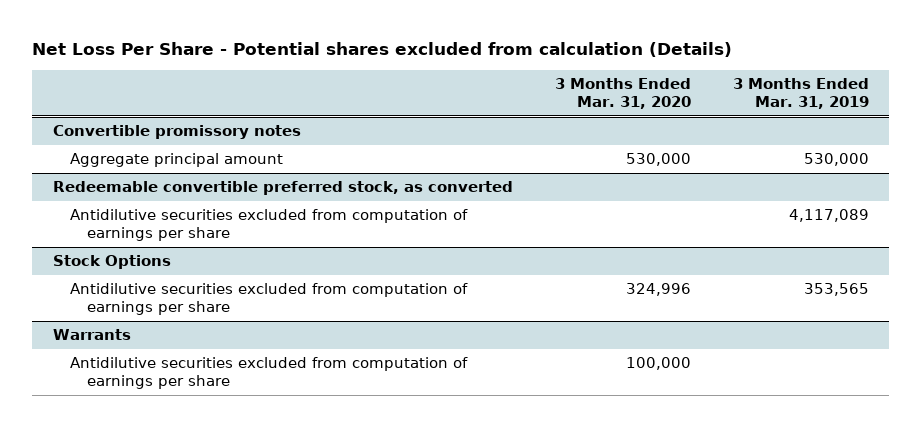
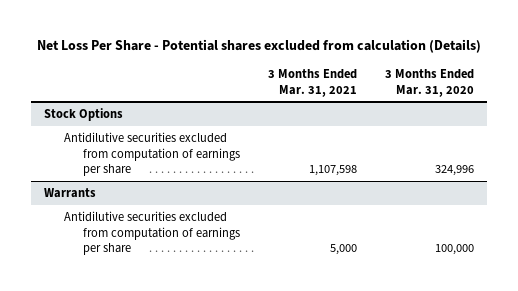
- | 3 Months Ended Mar. 31, 2020 | 3 Months Ended Mar. 31, 2019
+ | 3 Months Ended Mar. 31, 2021 | 3 Months Ended Mar. 31, 2020
- Convertible promissory notes
- Aggregate principal amount | 530,000 | 530,000
- Redeemable convertible preferred stock, as converted
- Antidilutive securities excluded from computation of earnings per share | | 4,117,089

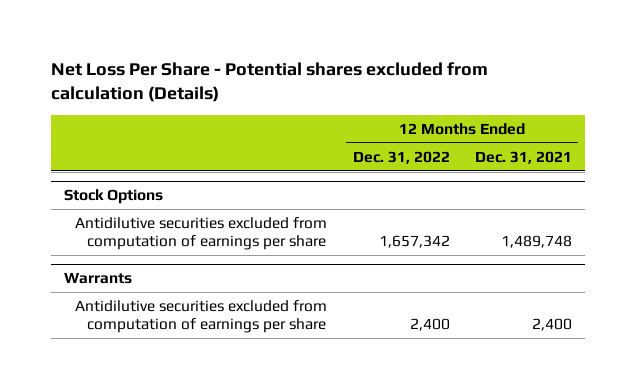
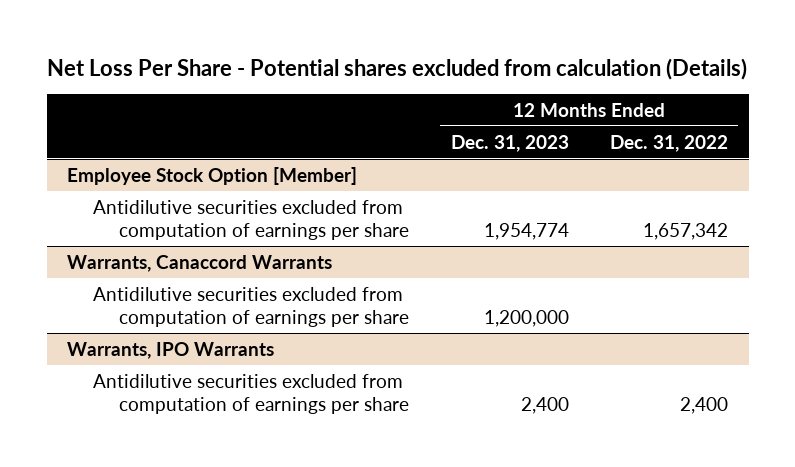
- | 12 Months Ended Dec. 31, 2022 | 12 Months Ended Dec. 31, 2021
+ | 12 Months Ended Dec. 31, 2023 | 12 Months Ended Dec. 31, 2022
- Stock Options
+ Employee Stock Option [Member]
- Warrants
+ Warrants, Canaccord Warrants
+ Antidilutive securities excluded from computation of earnings per share | 1,200,000 |
+ Warrants, IPO Warrants

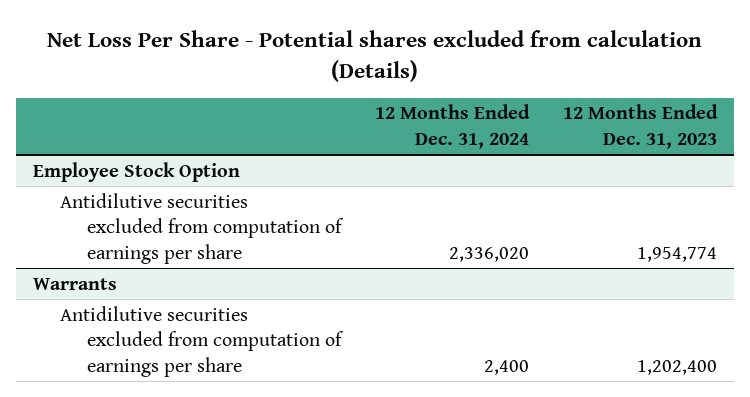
- | 12 Months Ended Dec. 31, 2023 | 12 Months Ended Dec. 31, 2022
+ | 12 Months Ended Dec. 31, 2024 | 12 Months Ended Dec. 31, 2023
- Employee Stock Option [Member]
+ Employee Stock Option
- Warrants, Canaccord Warrants
- Antidilutive securities excluded from computation of earnings per share | 1,200,000 |
- Warrants, IPO Warrants
- Antidilutive securities excluded from computation of earnings per share | 2,400 | 2,400
+ Warrants
+ Antidilutive securities excluded from computation of earnings per share | 2,400 | 1,202,400

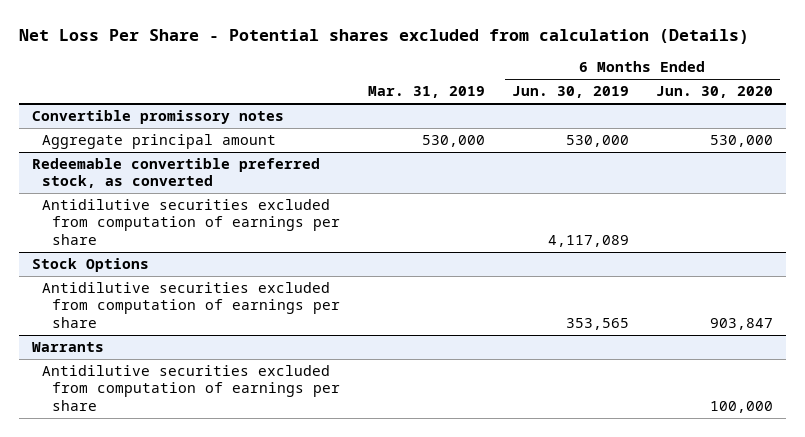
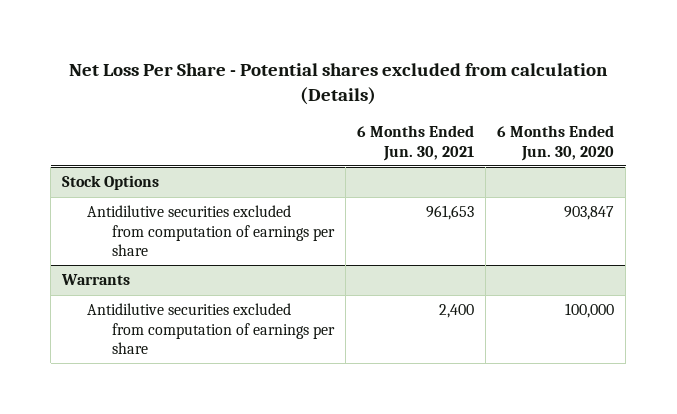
- | Mar. 31, 2019 | 6 Months Ended Jun. 30, 2019 | 6 Months Ended Jun. 30, 2020
+ | 6 Months Ended Jun. 30, 2021 | 6 Months Ended Jun. 30, 2020
- Convertible promissory notes
- Aggregate principal amount | 530,000 | 530,000 | 530,000
- Redeemable convertible preferred stock, as converted
- Antidilutive securities excluded from computation of earnings per share | | 4,117,089 |

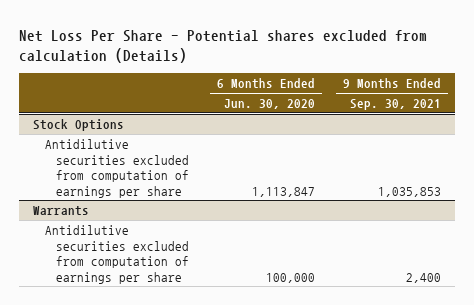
- | 6 Months Ended Jun. 30, 2021 | 6 Months Ended Jun. 30, 2020
+ | 6 Months Ended Jun. 30, 2020 | 9 Months Ended Sep. 30, 2021
@ Stock Options
- Antidilutive securities excluded from computation of earnings per share | 961,653 | 903,847
+ Antidilutive securities excluded from computation of earnings per share | 1,113,847 | 1,035,853

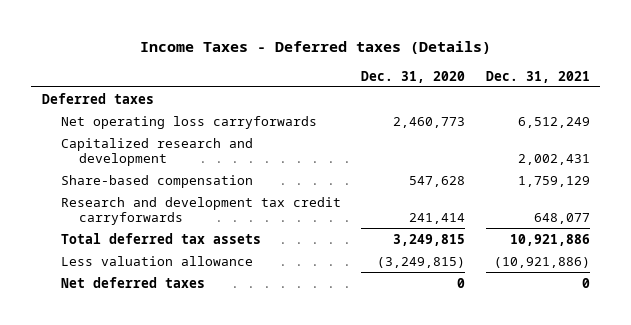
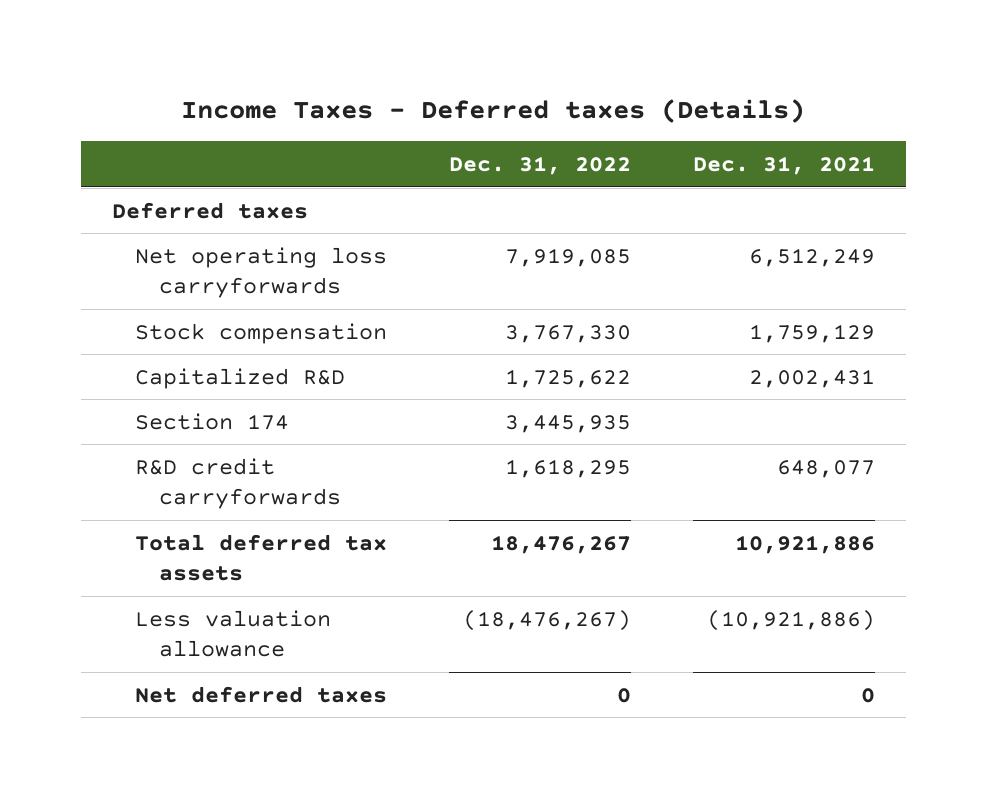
- | Dec. 31, 2020 | Dec. 31, 2021
+ | Dec. 31, 2022 | Dec. 31, 2021
- Capitalized research and development | | 2,002,431
- Share-based compensation | 547,628 | 1,759,129
- Research and development tax credit carryforwards | 241,414 | 648,077
+ Stock compensation | 3,767,330 | 1,759,129
+ Capitalized R&D | 1,725,622 | 2,002,431
+ Section 174 | 3,445,935 |
+ R&D credit carryforwards | 1,618,295 | 648,077

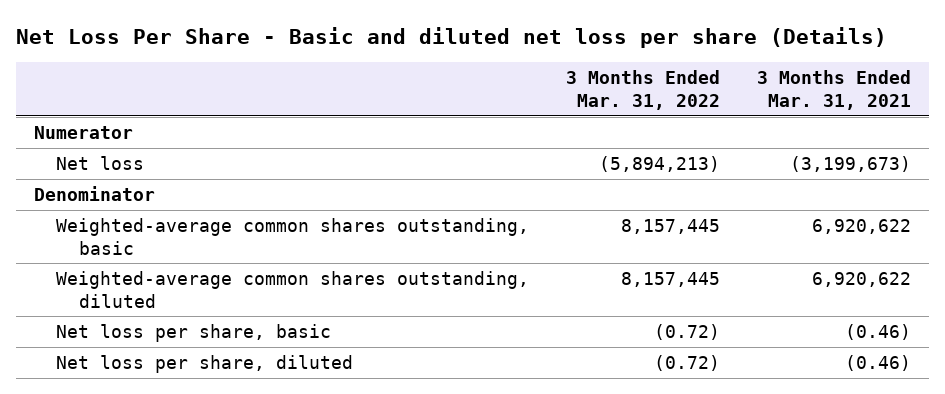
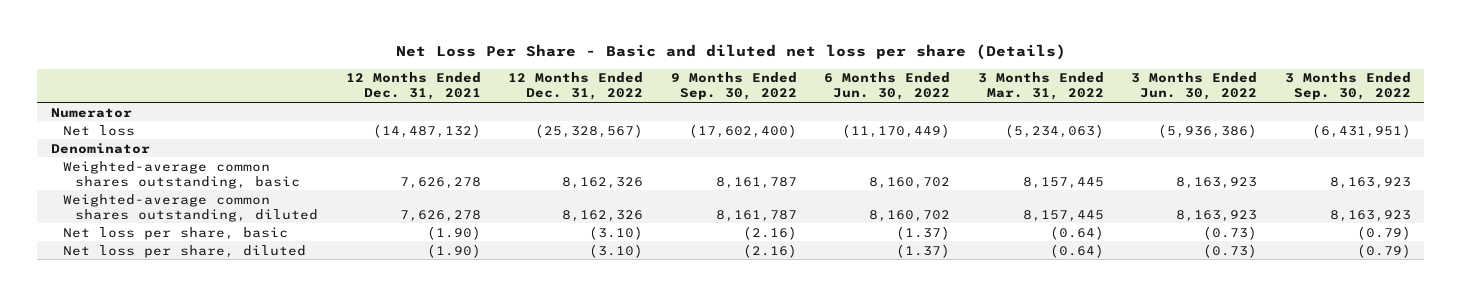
- | 3 Months Ended Mar. 31, 2022 | 3 Months Ended Mar. 31, 2021
+ | 12 Months Ended Dec. 31, 2021 | 12 Months Ended Dec. 31, 2022 | 9 Months Ended Sep. 30, 2022 | 6 Months Ended Jun. 30, 2022 | 3 Months Ended Mar. 31, 2022 | 3 Months Ended Jun. 30, 2022 | 3 Months Ended Sep. 30, 2022
- Net loss | (5,894,213) | (3,199,673)
+ Net loss | (14,487,132) | (25,328,567) | (17,602,400) | (11,170,449) | (5,234,063) | (5,936,386) | (6,431,951)
- Net loss per share, basic | (0.72) | (0.46)
- Net loss per share, diluted | (0.72) | (0.46)
+ Net loss per share, basic | (1.90) | (3.10) | (2.16) | (1.37) | (0.64) | (0.73) | (0.79)
+ Net loss per share, diluted | (1.90) | (3.10) | (2.16) | (1.37) | (0.64) | (0.73) | (0.79)

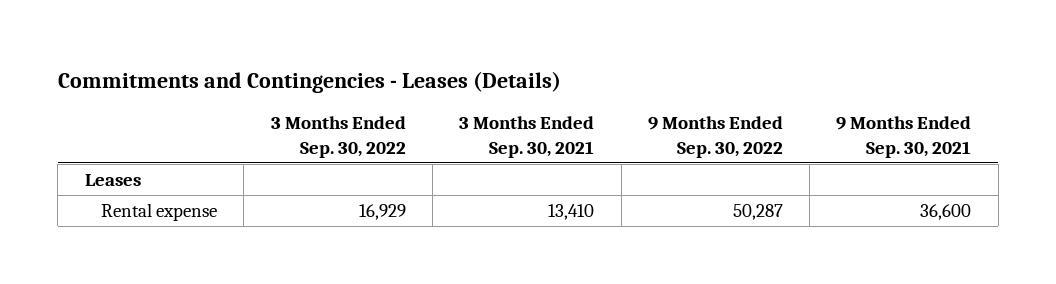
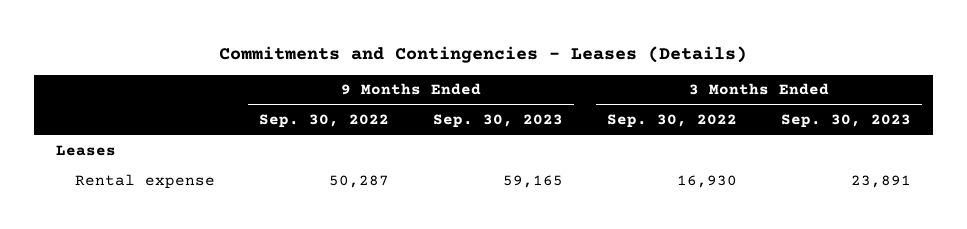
- | 3 Months Ended Sep. 30, 2022 | 3 Months Ended Sep. 30, 2021 | 9 Months Ended Sep. 30, 2022 | 9 Months Ended Sep. 30, 2021
+ | 9 Months Ended Sep. 30, 2022 | 9 Months Ended Sep. 30, 2023 | 3 Months Ended Sep. 30, 2022 | 3 Months Ended Sep. 30, 2023
- Rental expense | 16,929 | 13,410 | 50,287 | 36,600
+ Rental expense | 50,287 | 59,165 | 16,930 | 23,891

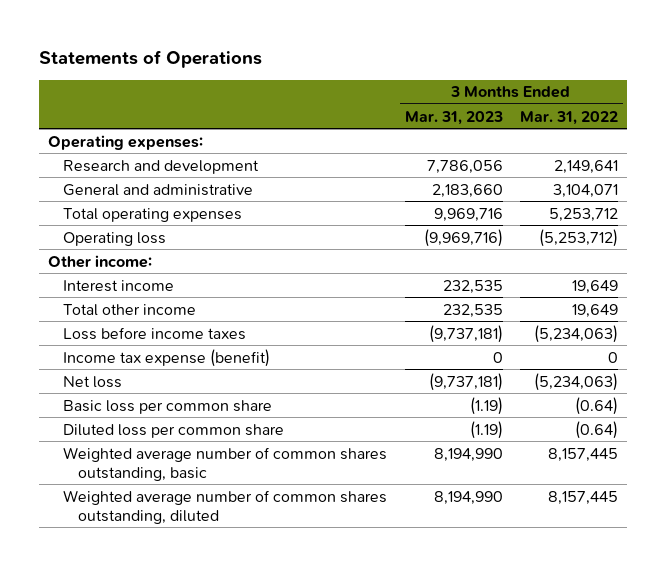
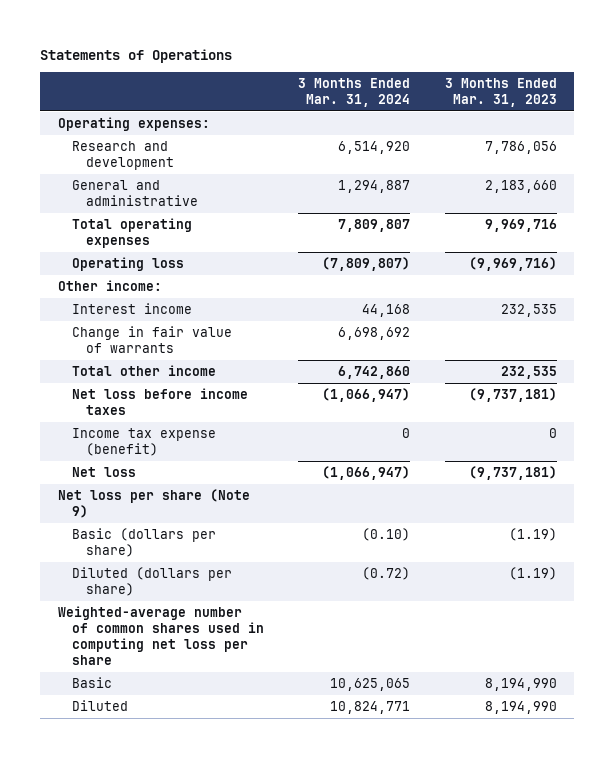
- | 3 Months Ended Mar. 31, 2023 | 3 Months Ended Mar. 31, 2022
+ | 3 Months Ended Mar. 31, 2024 | 3 Months Ended Mar. 31, 2023
+ Change in fair value of warrants | 6,698,692 |
- Loss before income taxes | (9,737,181) | (5,234,063)
+ Net loss before income taxes | (1,066,947) | (9,737,181)
- Basic loss per common share | (1.19) | (0.64)
- Diluted loss per common share | (1.19) | (0.64)
- Weighted average number of common shares outstanding, basic | 8,194,990 | 8,157,445
- Weighted average number of common shares outstanding, diluted | 8,194,990 | 8,157,445
+ Net loss per share (Note 9)
+ Basic (dollars per share) | (0.10) | (1.19)
+ Diluted (dollars per share) | (0.72) | (1.19)
+ Weighted-average number of common shares used in computing net loss per share
+ Basic | 10,625,065 | 8,194,990
+ Diluted | 10,824,771 | 8,194,990

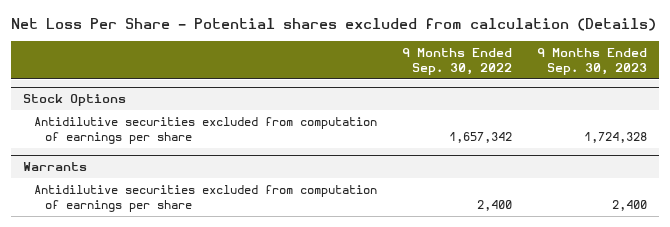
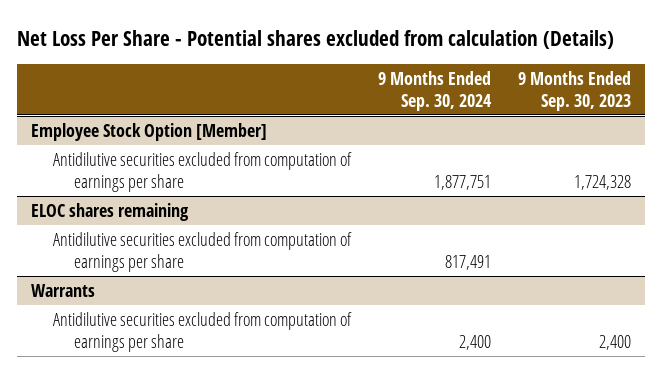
- | 9 Months Ended Sep. 30, 2022 | 9 Months Ended Sep. 30, 2023
+ | 9 Months Ended Sep. 30, 2024 | 9 Months Ended Sep. 30, 2023
- Stock Options
+ Employee Stock Option [Member]
+ ELOC shares remaining
+ Antidilutive securities excluded from computation of earnings per share | 817,491 |

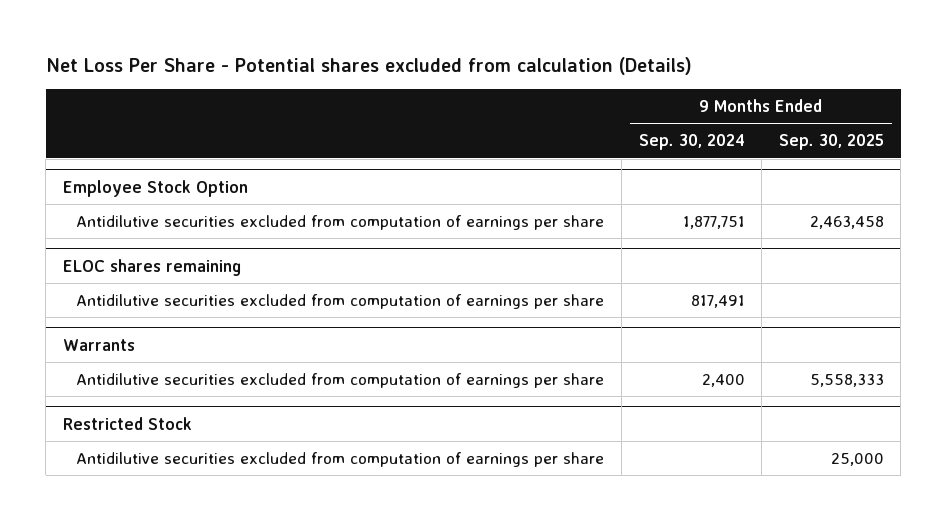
- | 9 Months Ended Sep. 30, 2024 | 9 Months Ended Sep. 30, 2023
+ | 9 Months Ended Sep. 30, 2024 | 9 Months Ended Sep. 30, 2025
- Employee Stock Option [Member]
+ Employee Stock Option
+ Restricted Stock
+ Antidilutive securities excluded from computation of earnings per share | | 25,000

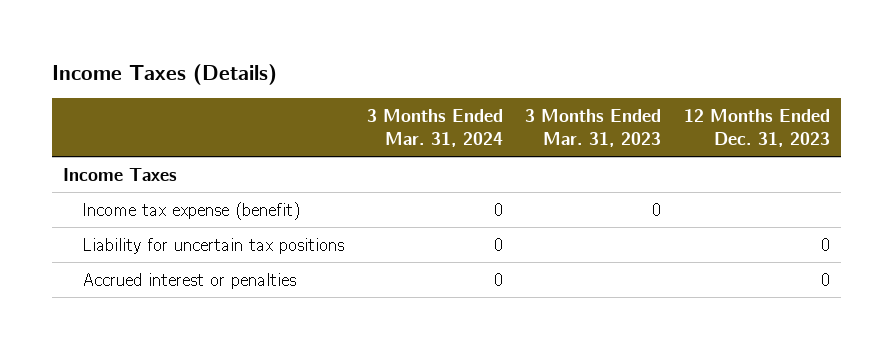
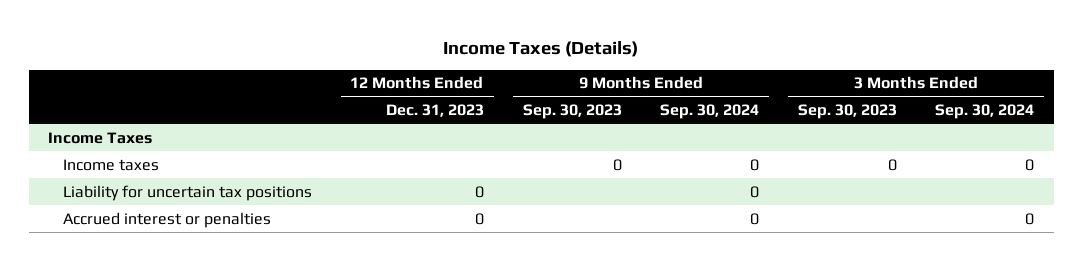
- | 3 Months Ended Mar. 31, 2024 | 3 Months Ended Mar. 31, 2023 | 12 Months Ended Dec. 31, 2023
+ | 12 Months Ended Dec. 31, 2023 | 9 Months Ended Sep. 30, 2023 | 9 Months Ended Sep. 30, 2024 | 3 Months Ended Sep. 30, 2023 | 3 Months Ended Sep. 30, 2024
- Income tax expense (benefit) | 0 | 0 |
+ Income taxes | | 0 | 0 | 0 | 0

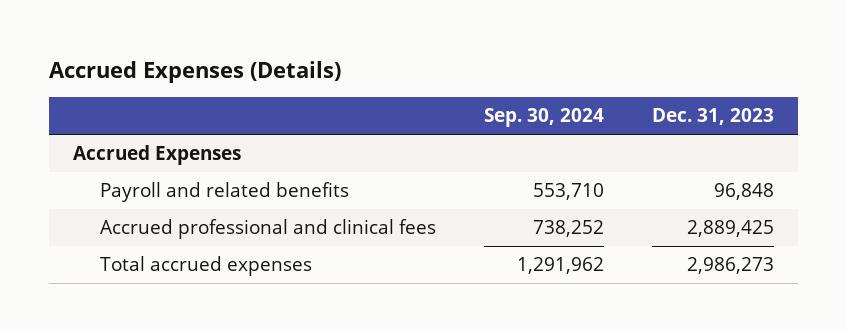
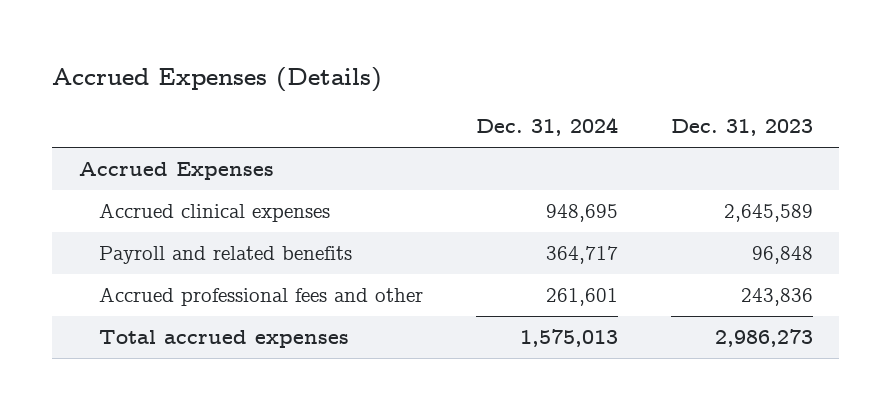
- | Sep. 30, 2024 | Dec. 31, 2023
+ | Dec. 31, 2024 | Dec. 31, 2023
+ Accrued clinical expenses | 948,695 | 2,645,589
- Accrued professional and clinical fees | 738,252 | 2,889,425
+ Accrued professional fees and other | 261,601 | 243,836

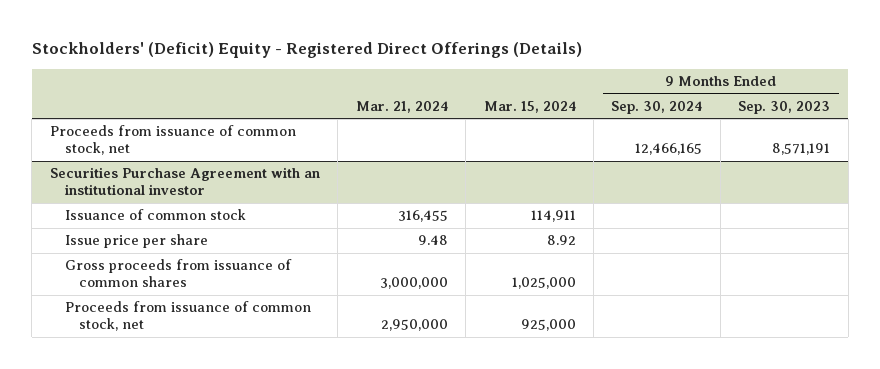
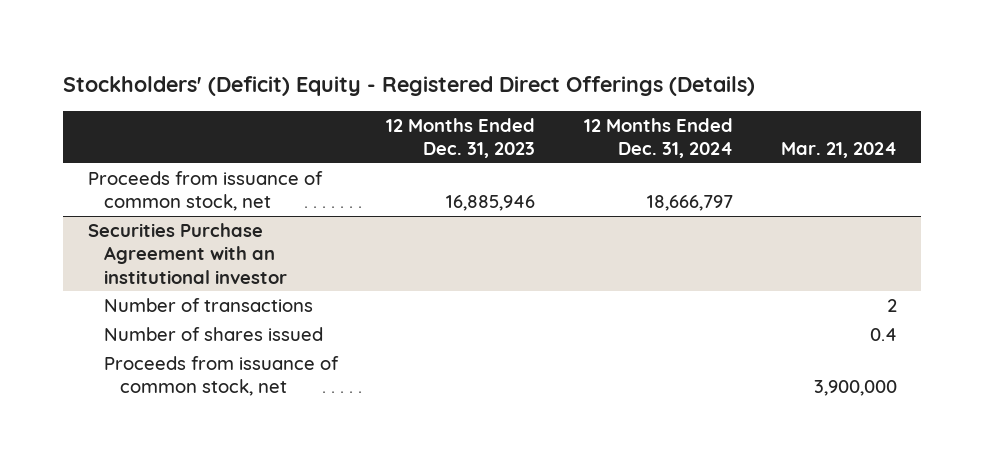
- | Mar. 21, 2024 | Mar. 15, 2024 | 9 Months Ended Sep. 30, 2024 | 9 Months Ended Sep. 30, 2023
+ | 12 Months Ended Dec. 31, 2023 | 12 Months Ended Dec. 31, 2024 | Mar. 21, 2024
@ Securities Purchase Agreement with an institutional investor
- Issuance of common stock | 316,455 | 114,911 | |
- Issue price per share | 9.48 | 8.92 | |
- Gross proceeds from issuance of common shares | 3,000,000 | 1,025,000 | |
- Proceeds from issuance of common stock, net | 2,950,000 | 925,000 | |
+ Number of transactions | | | 2
+ Number of shares issued | | | 0.4
+ Proceeds from issuance of common stock, net | | | 3,900,000

